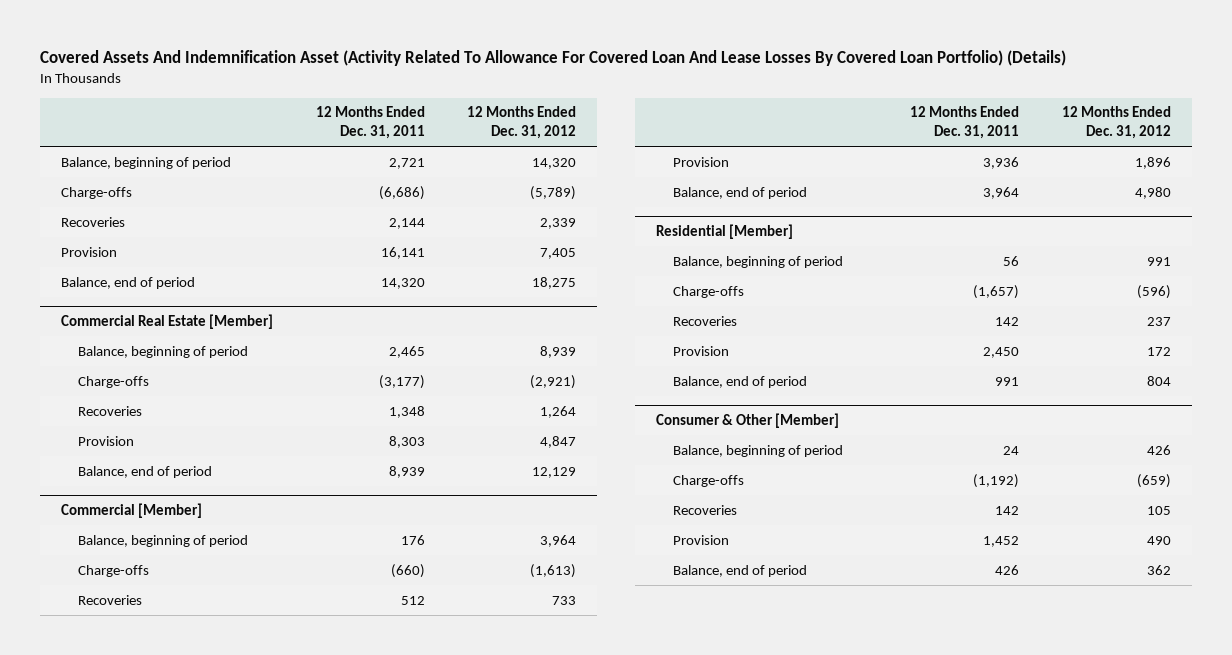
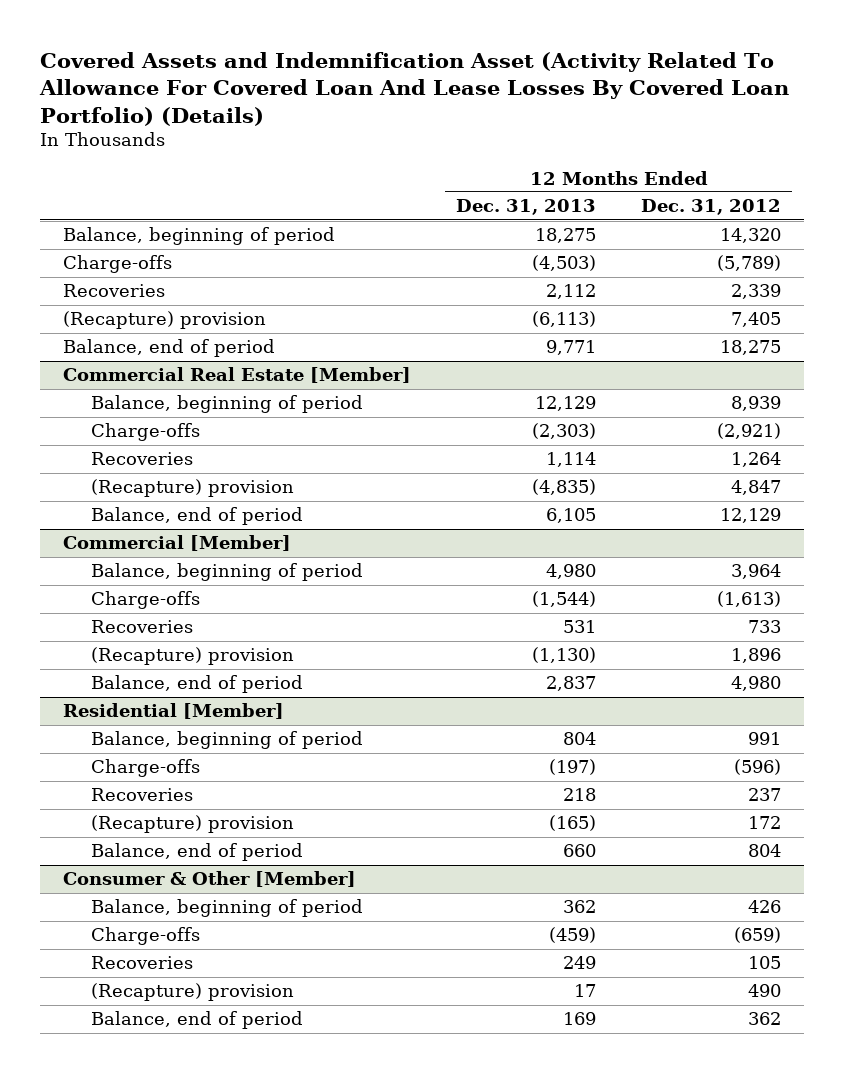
- Covered Assets And Indemnification Asset (Activity Related To Allowance For Covered Loan And Lease Losses By Covered Loan Portfolio) (Details)
+ Covered Assets and Indemnification Asset (Activity Related To Allowance For Covered Loan And Lease Losses By Covered Loan Portfolio) (Details)
- | 12 Months Ended Dec. 31, 2011 | 12 Months Ended Dec. 31, 2012
+ | 12 Months Ended Dec. 31, 2013 | 12 Months Ended Dec. 31, 2012
- Provision | 16,141 | 7,405
+ (Recapture) provision | (6,113) | 7,405
@ Commercial Real Estate [Member]
- Provision | 8,303 | 4,847
+ (Recapture) provision | (4,835) | 4,847
@ Commercial [Member]
- Provision | 3,936 | 1,896
+ (Recapture) provision | (1,130) | 1,896
@ Residential [Member]
- Provision | 2,450 | 172
+ (Recapture) provision | (165) | 172
@ Consumer & Other [Member]
- Provision | 1,452 | 490
+ (Recapture) provision | 17 | 490

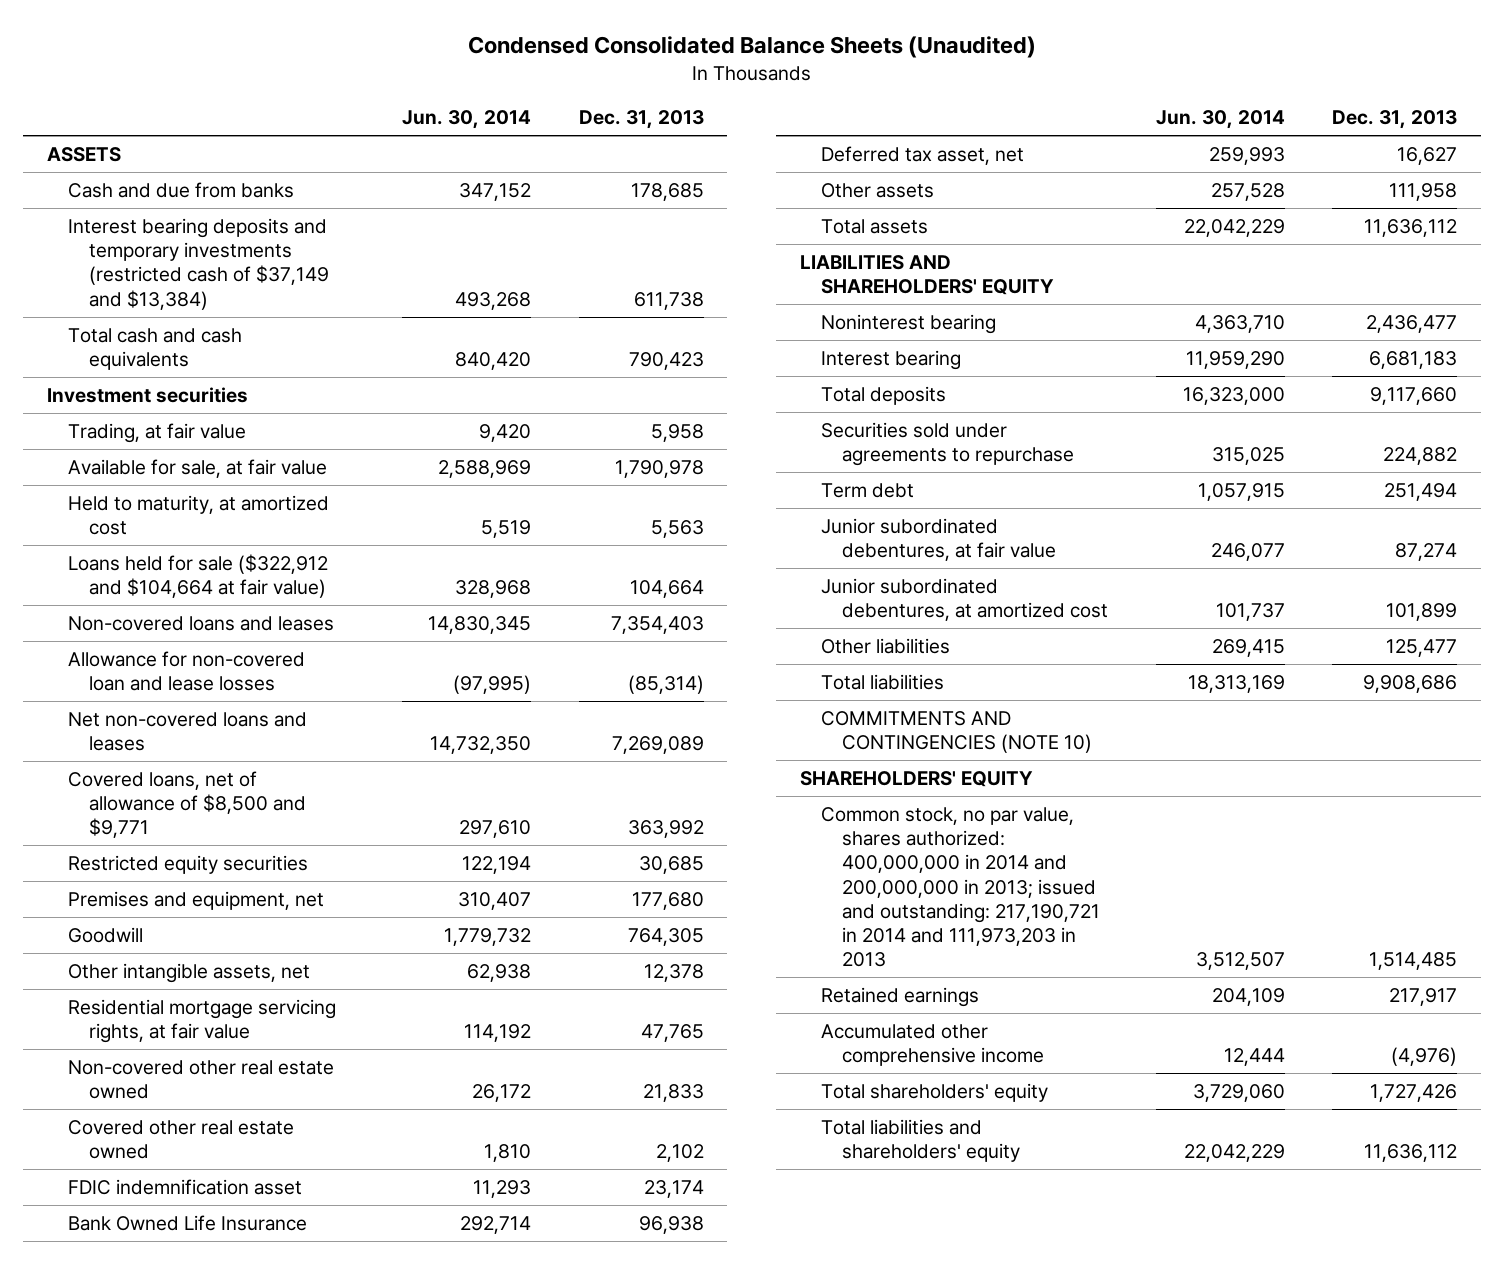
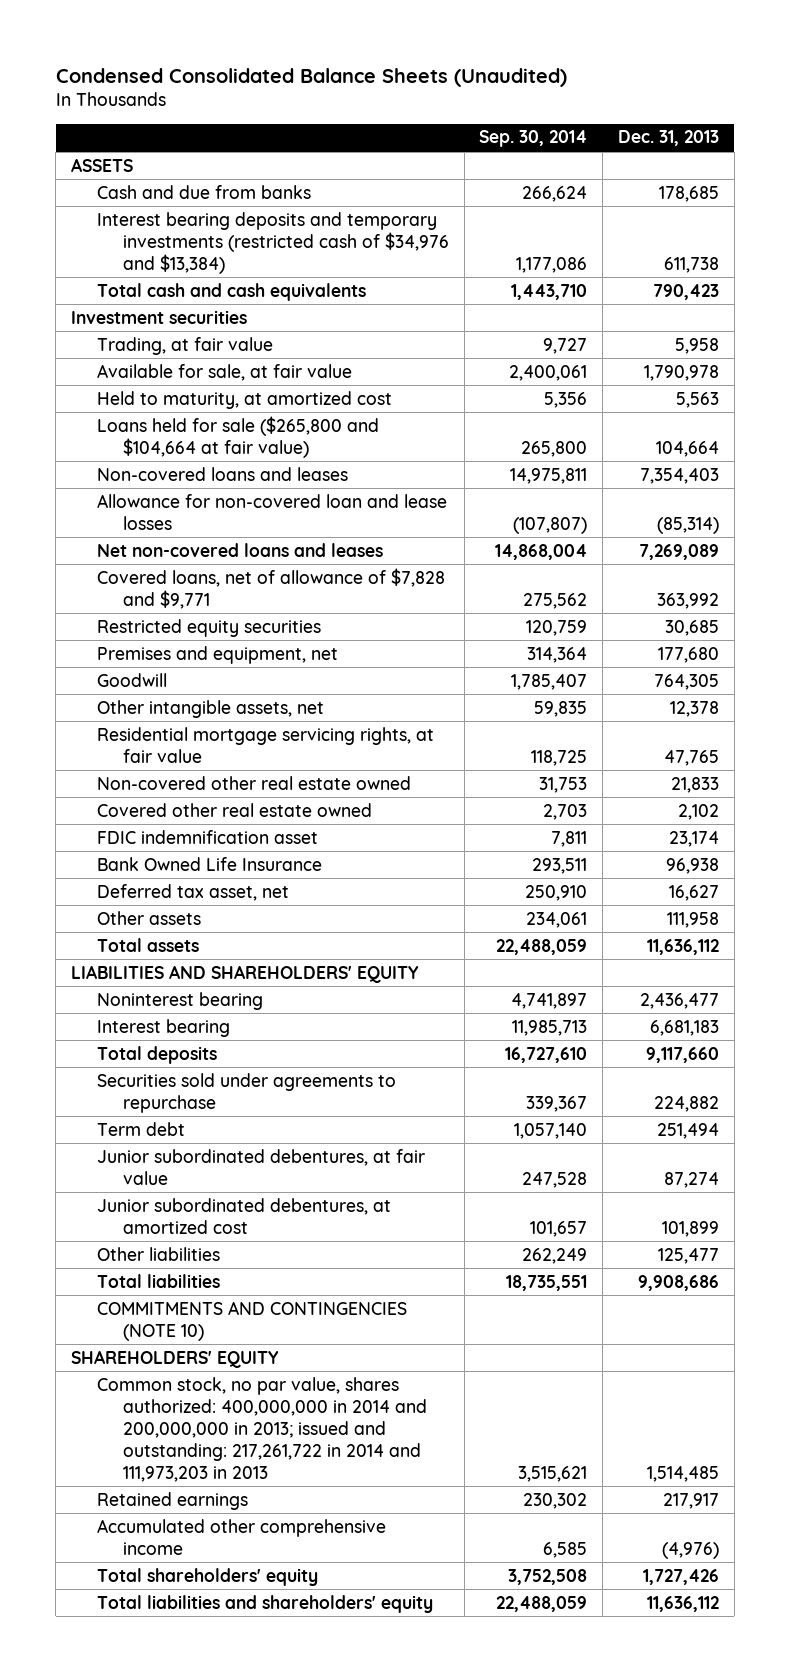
- | Jun. 30, 2014 | Dec. 31, 2013
+ | Sep. 30, 2014 | Dec. 31, 2013
- Interest bearing deposits and temporary investments (restricted cash of $37,149 and $13,384) | 493,268 | 611,738
+ Interest bearing deposits and temporary investments (restricted cash of $34,976 and $13,384) | 1,177,086 | 611,738
- Loans held for sale ($322,912 and $104,664 at fair value) | 328,968 | 104,664
+ Loans held for sale ($265,800 and $104,664 at fair value) | 265,800 | 104,664
- Covered loans, net of allowance of $8,500 and $9,771 | 297,610 | 363,992
+ Covered loans, net of allowance of $7,828 and $9,771 | 275,562 | 363,992
- Common stock, no par value, shares authorized: 400,000,000 in 2014 and 200,000,000 in 2013; issued and outstanding: 217,190,721 in 2014 and 111,973,203 in 2013 | 3,512,507 | 1,514,485
+ Common stock, no par value, shares authorized: 400,000,000 in 2014 and 200,000,000 in 2013; issued and outstanding: 217,261,722 in 2014 and 111,973,203 in 2013 | 3,515,621 | 1,514,485

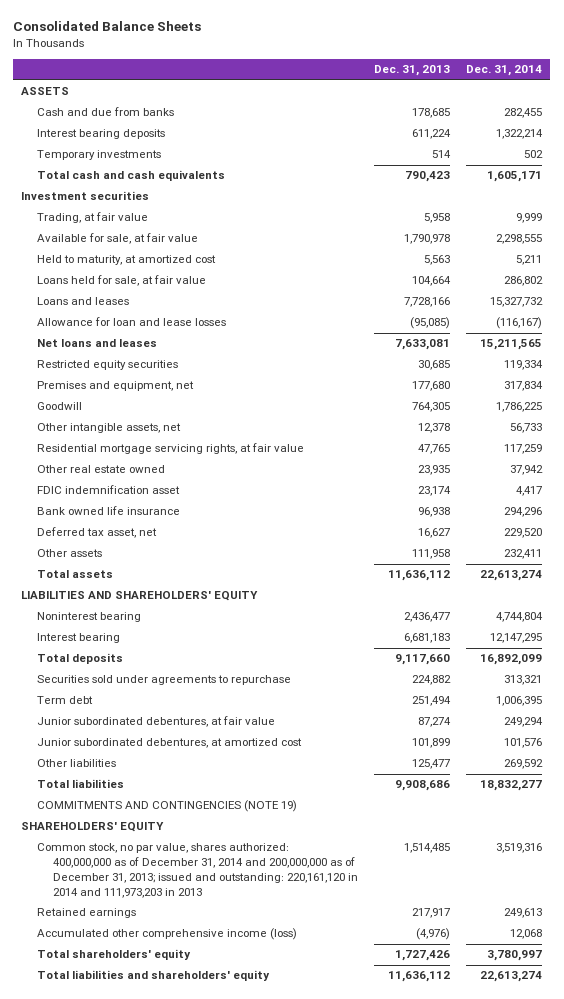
- Condensed Consolidated Balance Sheets (Unaudited)
+ Consolidated Balance Sheets
- | Sep. 30, 2014 | Dec. 31, 2013
+ | Dec. 31, 2013 | Dec. 31, 2014
- Interest bearing deposits and temporary investments (restricted cash of $34,976 and $13,384) | 1,177,086 | 611,738
+ Interest bearing deposits | 611,224 | 1,322,214
+ Temporary investments | 514 | 502
- Loans held for sale ($265,800 and $104,664 at fair value) | 265,800 | 104,664
- Non-covered loans and leases | 14,975,811 | 7,354,403
- Allowance for non-covered loan and lease losses | (107,807) | (85,314)
- Net non-covered loans and leases | 14,868,004 | 7,269,089
- Covered loans, net of allowance of $7,828 and $9,771 | 275,562 | 363,992
+ Loans held for sale, at fair value | 104,664 | 286,802
+ Loans and leases | 7,728,166 | 15,327,732
+ Allowance for loan and lease losses | (95,085) | (116,167)
+ Net loans and leases | 7,633,081 | 15,211,565
- Non-covered other real estate owned | 31,753 | 21,833
- Covered other real estate owned | 2,703 | 2,102
+ Other real estate owned | 23,935 | 37,942
- Bank Owned Life Insurance | 293,511 | 96,938
+ Bank owned life insurance | 96,938 | 294,296
- COMMITMENTS AND CONTINGENCIES (NOTE 10)
+ COMMITMENTS AND CONTINGENCIES (NOTE 19)
- Common stock, no par value, shares authorized: 400,000,000 in 2014 and 200,000,000 in 2013; issued and outstanding: 217,261,722 in 2014 and 111,973,203 in 2013 | 3,515,621 | 1,514,485
+ Common stock, no par value, shares authorized: 400,000,000 as of December 31, 2014 and 200,000,000 as of December 31, 2013; issued and outstanding: 220,161,120 in 2014 and 111,973,203 in 2013 | 1,514,485 | 3,519,316
- Accumulated other comprehensive income | 6,585 | (4,976)
+ Accumulated other comprehensive income (loss) | (4,976) | 12,068

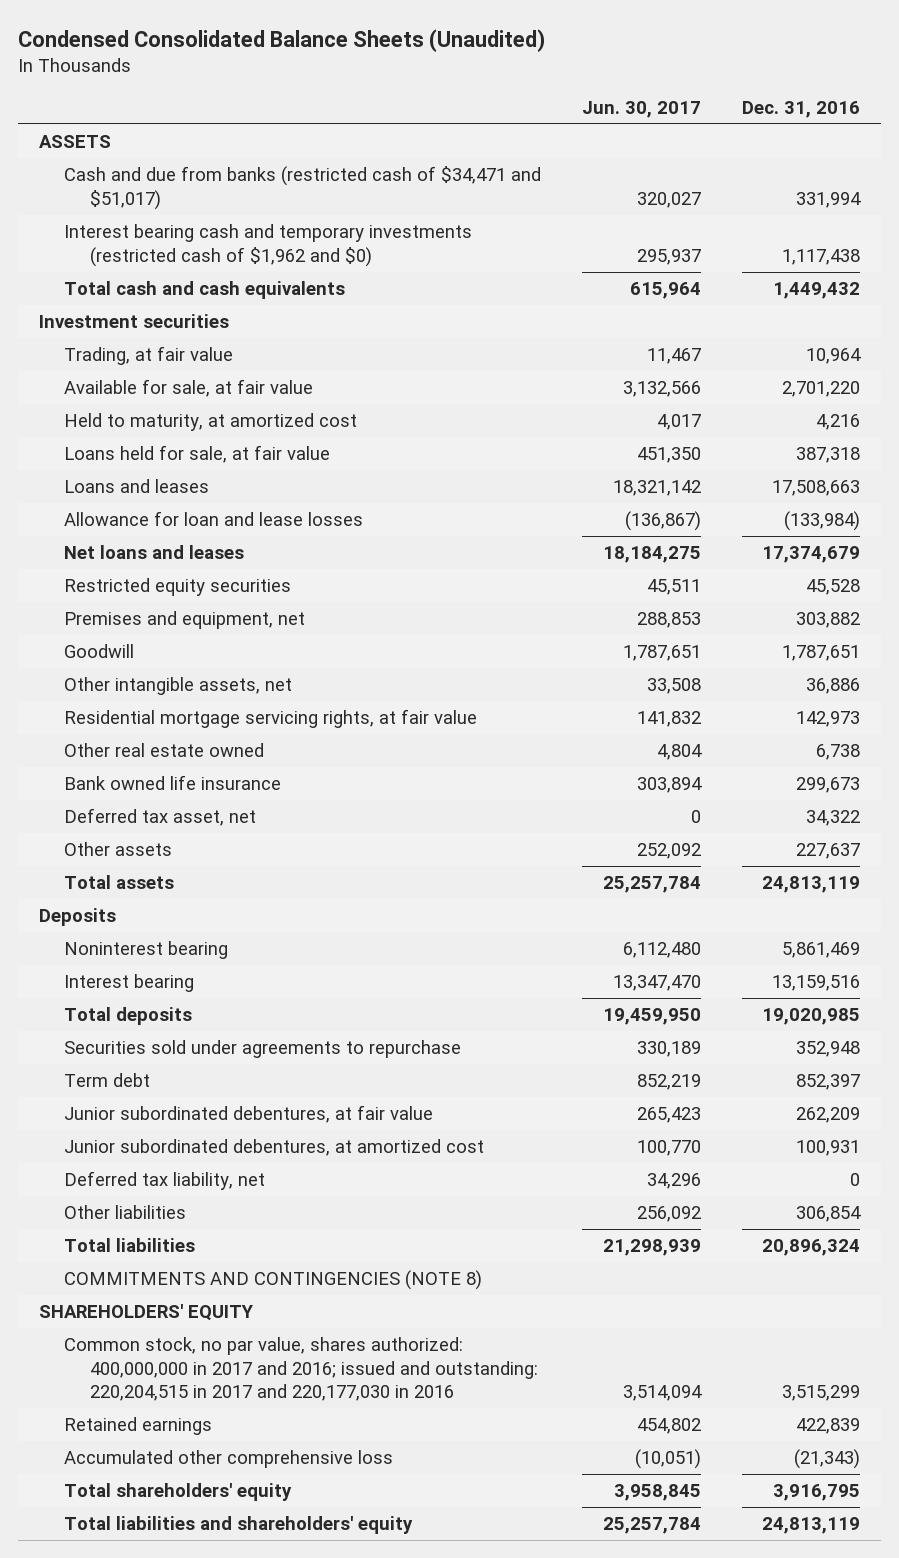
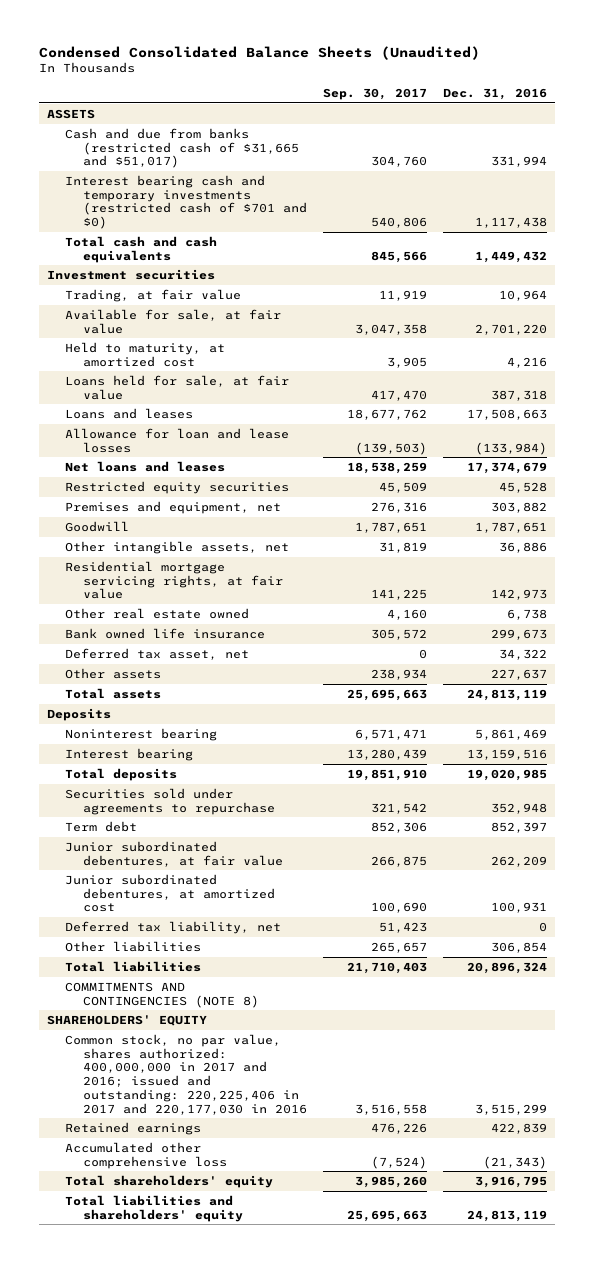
- | Jun. 30, 2017 | Dec. 31, 2016
+ | Sep. 30, 2017 | Dec. 31, 2016
- Cash and due from banks (restricted cash of $34,471 and $51,017) | 320,027 | 331,994
- Interest bearing cash and temporary investments (restricted cash of $1,962 and $0) | 295,937 | 1,117,438
+ Cash and due from banks (restricted cash of $31,665 and $51,017) | 304,760 | 331,994
+ Interest bearing cash and temporary investments (restricted cash of $701 and $0) | 540,806 | 1,117,438
- Common stock, no par value, shares authorized: 400,000,000 in 2017 and 2016; issued and outstanding: 220,204,515 in 2017 and 220,177,030 in 2016 | 3,514,094 | 3,515,299
+ Common stock, no par value, shares authorized: 400,000,000 in 2017 and 2016; issued and outstanding: 220,225,406 in 2017 and 220,177,030 in 2016 | 3,516,558 | 3,515,299

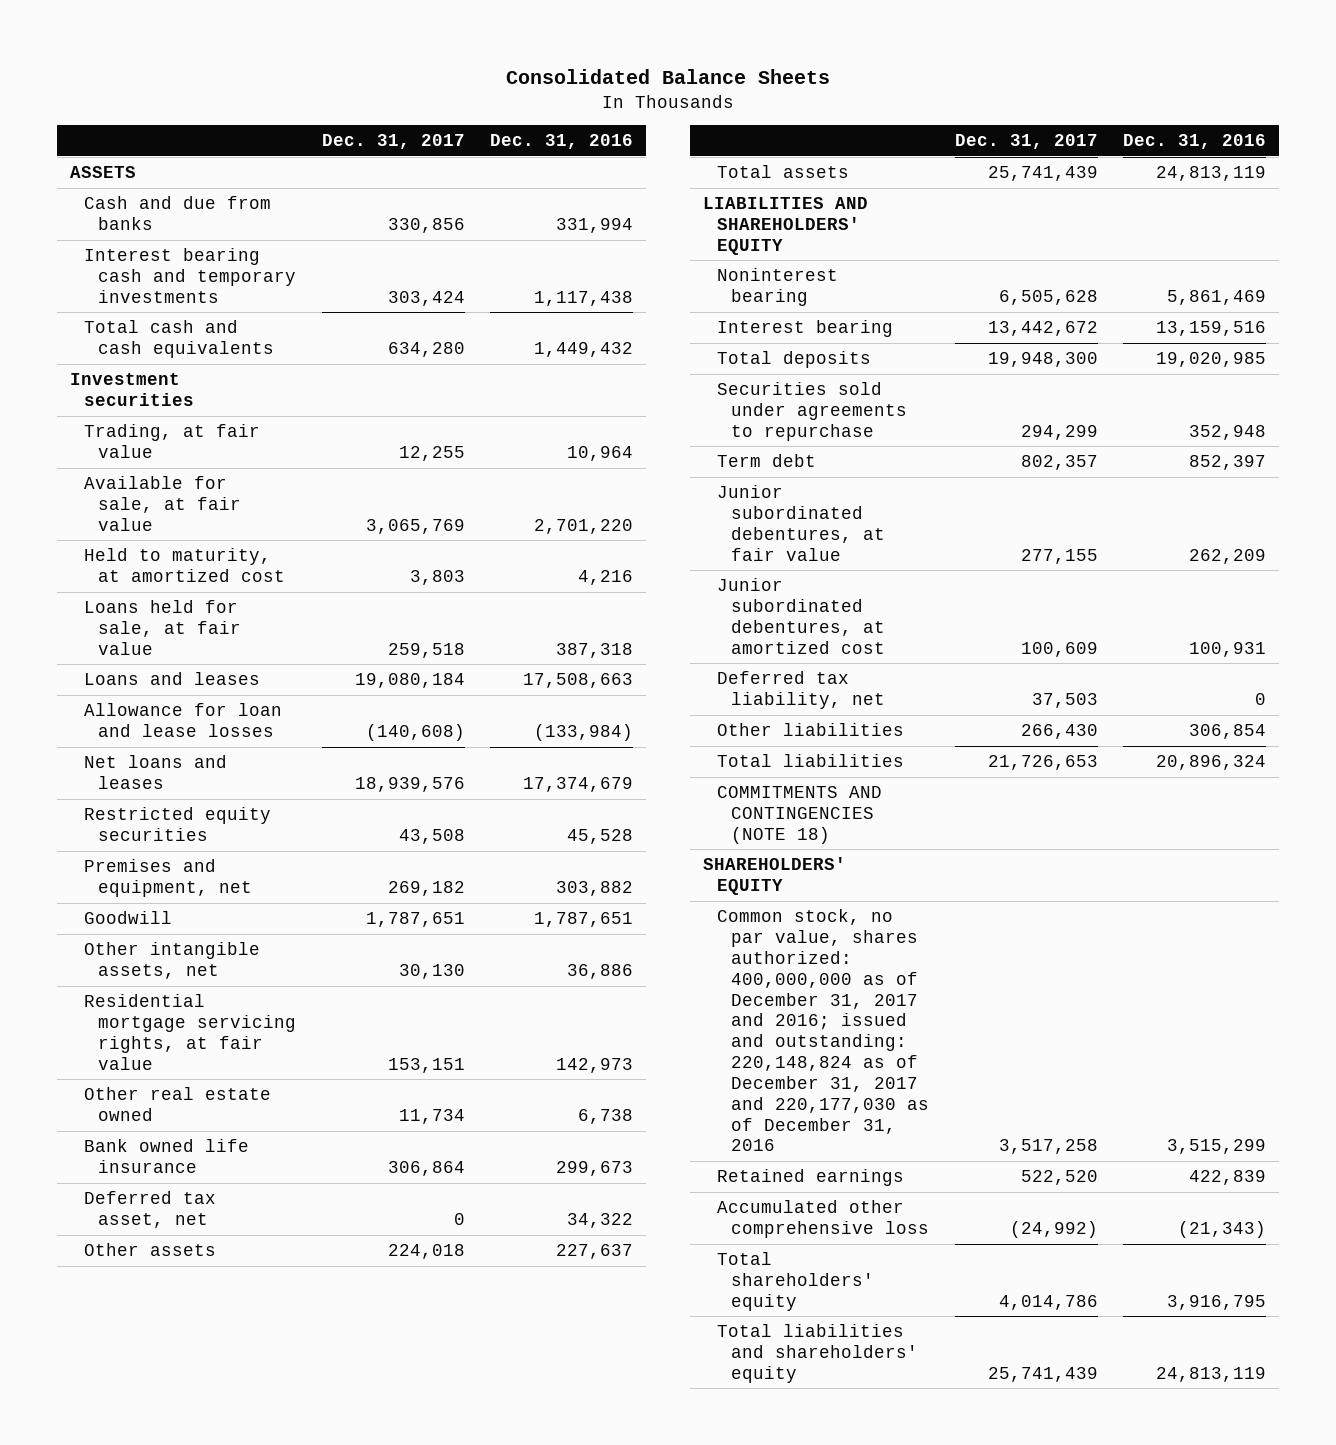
- Condensed Consolidated Balance Sheets (Unaudited)
+ Consolidated Balance Sheets
- | Sep. 30, 2017 | Dec. 31, 2016
+ | Dec. 31, 2017 | Dec. 31, 2016
- Cash and due from banks (restricted cash of $31,665 and $51,017) | 304,760 | 331,994
- Interest bearing cash and temporary investments (restricted cash of $701 and $0) | 540,806 | 1,117,438
+ Cash and due from banks | 330,856 | 331,994
+ Interest bearing cash and temporary investments | 303,424 | 1,117,438
- Deposits
+ LIABILITIES AND SHAREHOLDERS' EQUITY
- COMMITMENTS AND CONTINGENCIES (NOTE 8)
+ COMMITMENTS AND CONTINGENCIES (NOTE 18)
- Common stock, no par value, shares authorized: 400,000,000 in 2017 and 2016; issued and outstanding: 220,225,406 in 2017 and 220,177,030 in 2016 | 3,516,558 | 3,515,299
+ Common stock, no par value, shares authorized: 400,000,000 as of December 31, 2017 and 2016; issued and outstanding: 220,148,824 as of December 31, 2017 and 220,177,030 as of December 31, 2016 | 3,517,258 | 3,515,299

